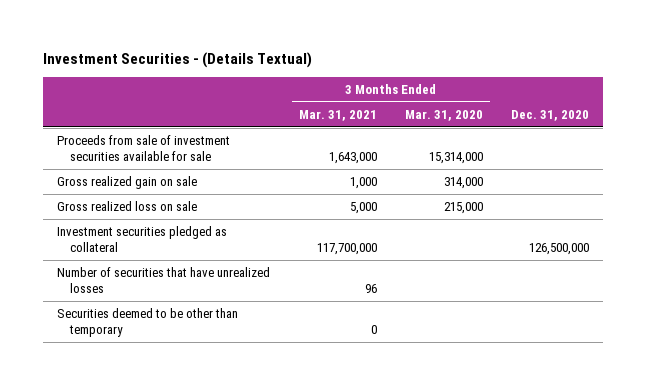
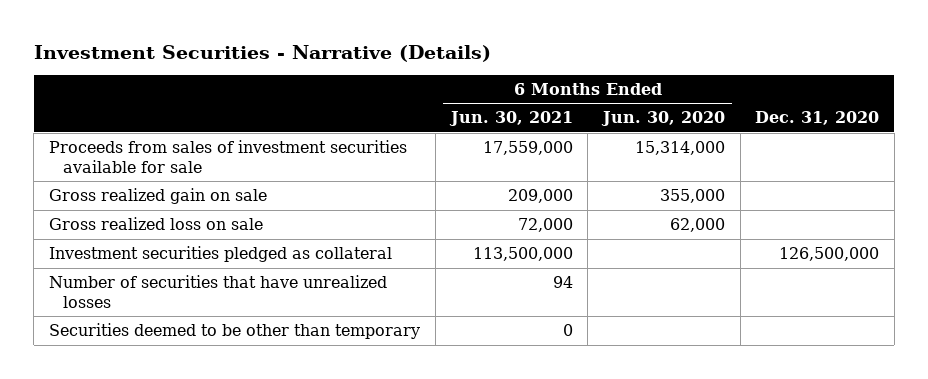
- Investment Securities - (Details Textual)
+ Investment Securities - Narrative (Details)
- | 3 Months Ended Mar. 31, 2021 | 3 Months Ended Mar. 31, 2020 | Dec. 31, 2020
+ | 6 Months Ended Jun. 30, 2021 | 6 Months Ended Jun. 30, 2020 | Dec. 31, 2020
- Proceeds from sale of investment securities available for sale | 1,643,000 | 15,314,000 |
+ Proceeds from sales of investment securities available for sale | 17,559,000 | 15,314,000 |

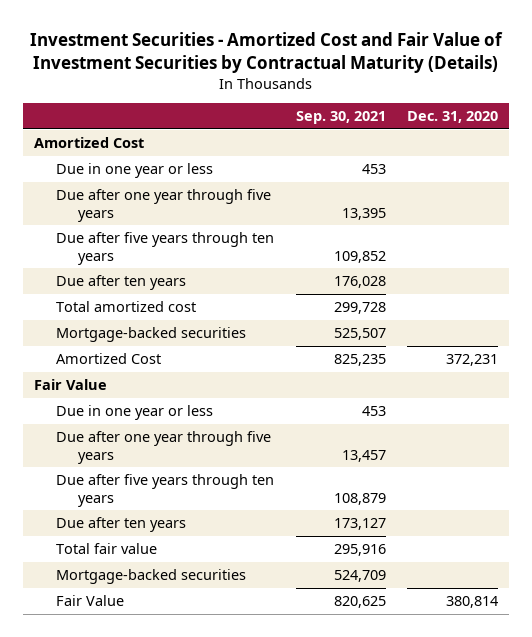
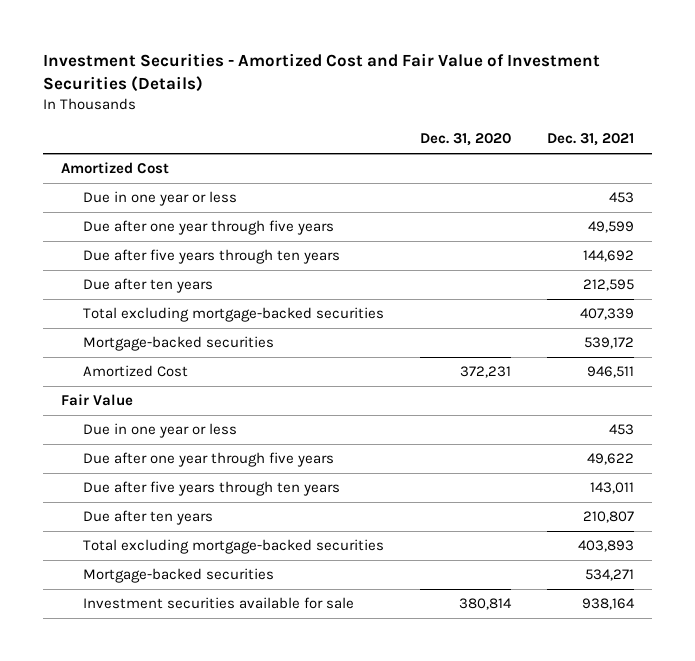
- Investment Securities - Amortized Cost and Fair Value of Investment Securities by Contractual Maturity (Details)
+ Investment Securities - Amortized Cost and Fair Value of Investment Securities (Details)
- | Sep. 30, 2021 | Dec. 31, 2020
+ | Dec. 31, 2020 | Dec. 31, 2021
- Total amortized cost | 299,728 |
+ Total excluding mortgage-backed securities | | 407,339
- Total fair value | 295,916 |
+ Total excluding mortgage-backed securities | | 403,893
- Fair Value | 820,625 | 380,814
+ Investment securities available for sale | 380,814 | 938,164

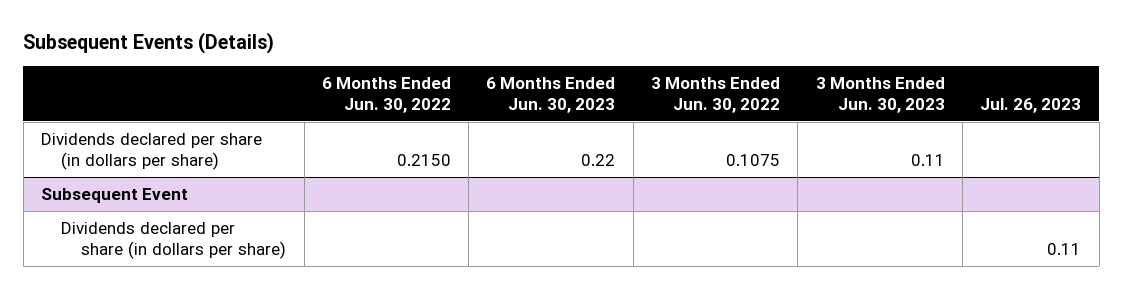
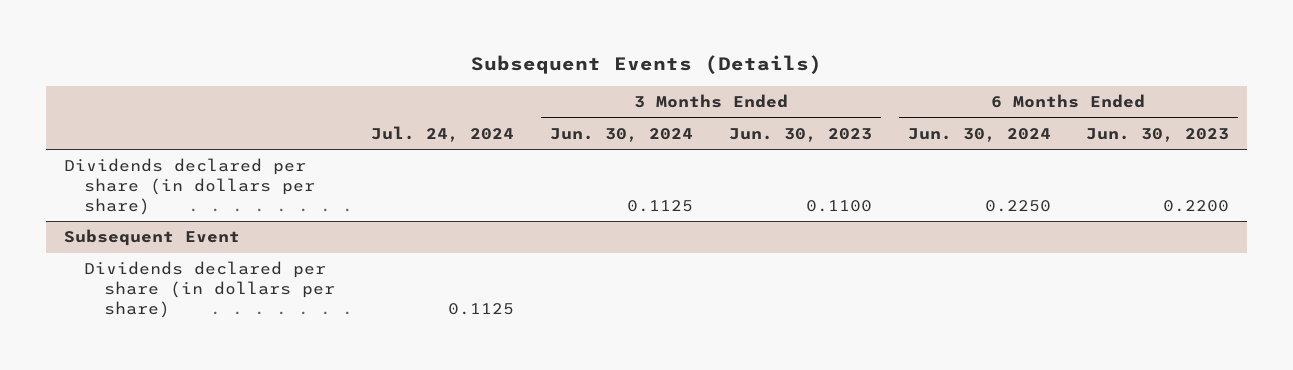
- | 6 Months Ended Jun. 30, 2022 | 6 Months Ended Jun. 30, 2023 | 3 Months Ended Jun. 30, 2022 | 3 Months Ended Jun. 30, 2023 | Jul. 26, 2023
+ | Jul. 24, 2024 | 3 Months Ended Jun. 30, 2024 | 3 Months Ended Jun. 30, 2023 | 6 Months Ended Jun. 30, 2024 | 6 Months Ended Jun. 30, 2023
- Dividends declared per share (in dollars per share) | 0.2150 | 0.22 | 0.1075 | 0.11 |
+ Dividends declared per share (in dollars per share) | | 0.1125 | 0.1100 | 0.2250 | 0.2200

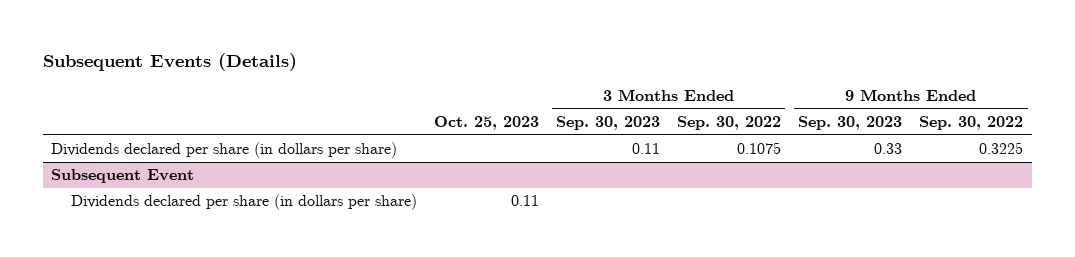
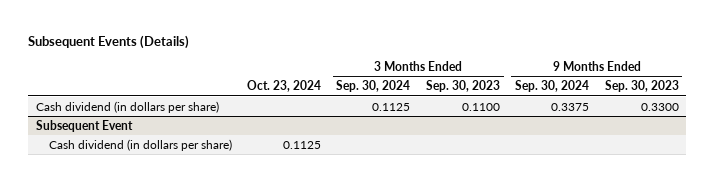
- | Oct. 25, 2023 | 3 Months Ended Sep. 30, 2023 | 3 Months Ended Sep. 30, 2022 | 9 Months Ended Sep. 30, 2023 | 9 Months Ended Sep. 30, 2022
+ | Oct. 23, 2024 | 3 Months Ended Sep. 30, 2024 | 3 Months Ended Sep. 30, 2023 | 9 Months Ended Sep. 30, 2024 | 9 Months Ended Sep. 30, 2023
- Dividends declared per share (in dollars per share) | | 0.11 | 0.1075 | 0.33 | 0.3225
+ Cash dividend (in dollars per share) | | 0.1125 | 0.1100 | 0.3375 | 0.3300
@ Subsequent Event
- Dividends declared per share (in dollars per share) | 0.11 | | | |
+ Cash dividend (in dollars per share) | 0.1125 | | | |

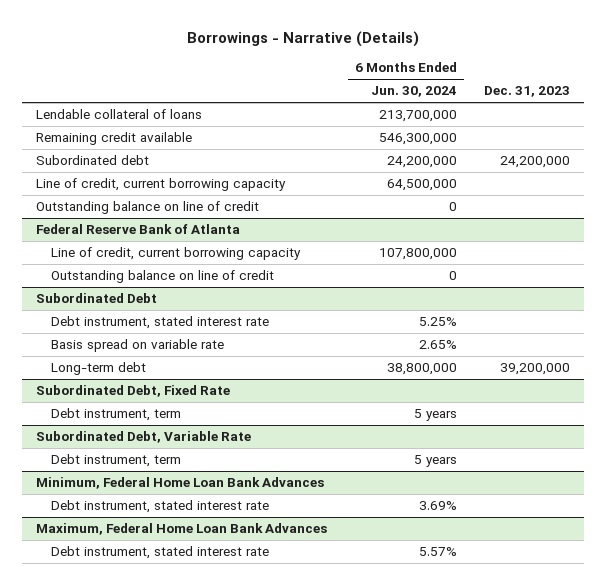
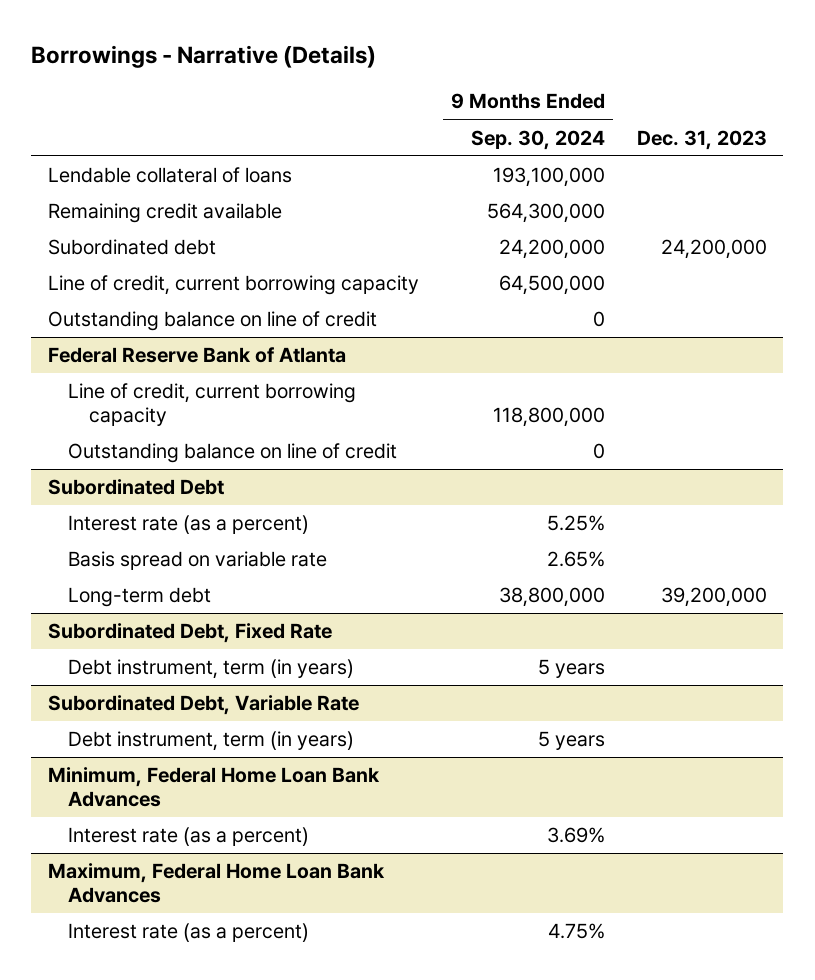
- | 6 Months Ended Jun. 30, 2024 | Dec. 31, 2023
+ | 9 Months Ended Sep. 30, 2024 | Dec. 31, 2023
@ Subordinated Debt
- Debt instrument, stated interest rate | 5.25% |
+ Interest rate (as a percent) | 5.25% |
@ Subordinated Debt, Fixed Rate
- Debt instrument, term | 5 years |
+ Debt instrument, term (in years) | 5 years |
@ Subordinated Debt, Variable Rate
- Debt instrument, term | 5 years |
+ Debt instrument, term (in years) | 5 years |
@ Minimum, Federal Home Loan Bank Advances
- Debt instrument, stated interest rate | 3.69% |
+ Interest rate (as a percent) | 3.69% |
@ Maximum, Federal Home Loan Bank Advances
- Debt instrument, stated interest rate | 5.57% |
+ Interest rate (as a percent) | 4.75% |

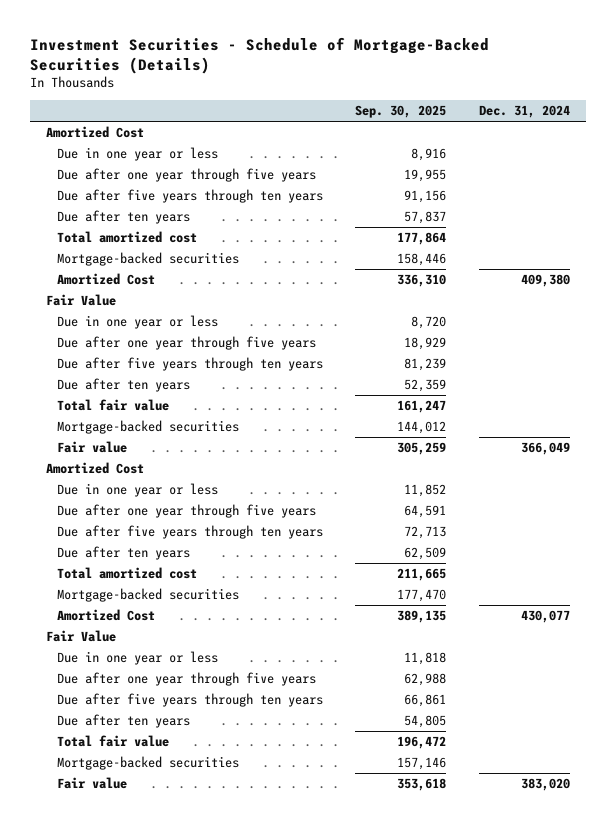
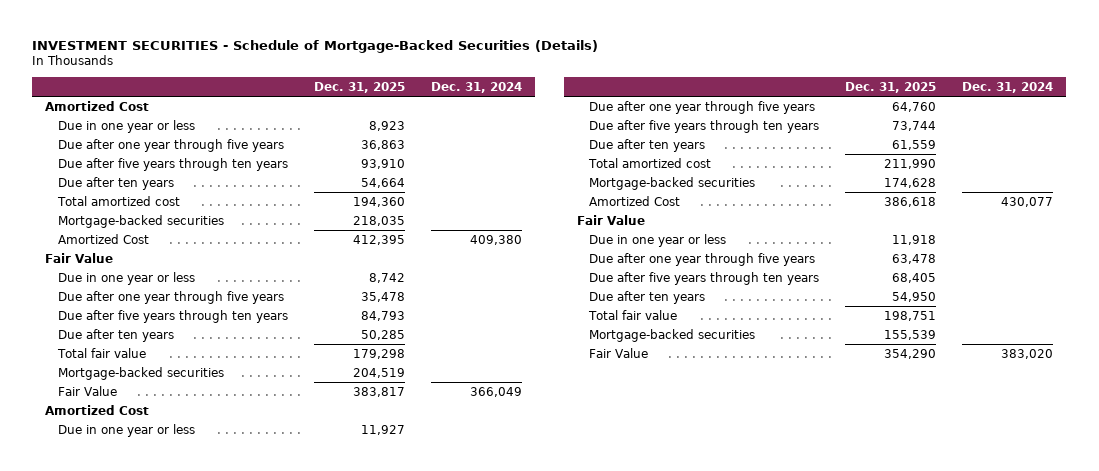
- Investment Securities - Schedule of Mortgage-Backed Securities (Details)
+ INVESTMENT SECURITIES - Schedule of Mortgage-Backed Securities (Details)
- | Sep. 30, 2025 | Dec. 31, 2024
+ | Dec. 31, 2025 | Dec. 31, 2024
- Fair value | 305,259 | 366,049
+ Fair Value | 383,817 | 366,049
- Fair value | 353,618 | 383,020
+ Fair Value | 354,290 | 383,020

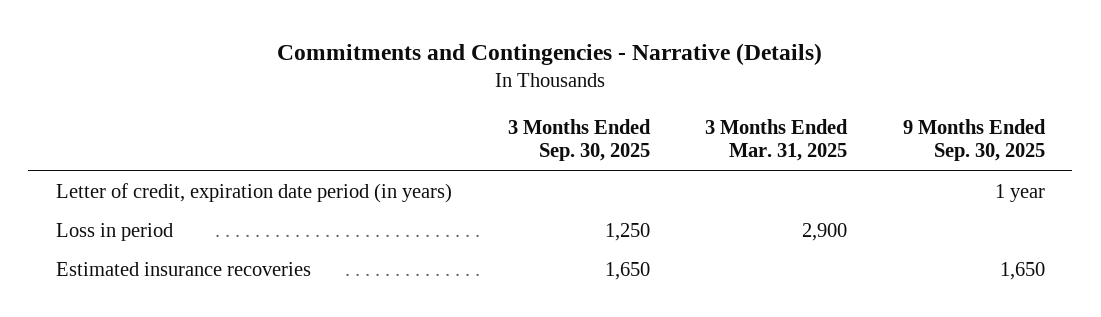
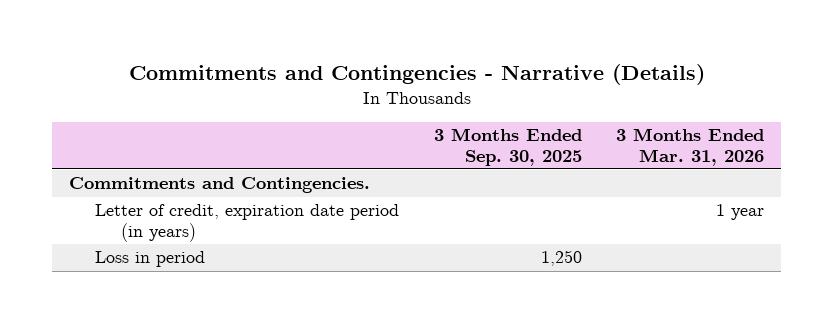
- | 3 Months Ended Sep. 30, 2025 | 3 Months Ended Mar. 31, 2025 | 9 Months Ended Sep. 30, 2025
+ | 3 Months Ended Sep. 30, 2025 | 3 Months Ended Mar. 31, 2026
+ Commitments and Contingencies.
- Estimated insurance recoveries | 1,650 | | 1,650

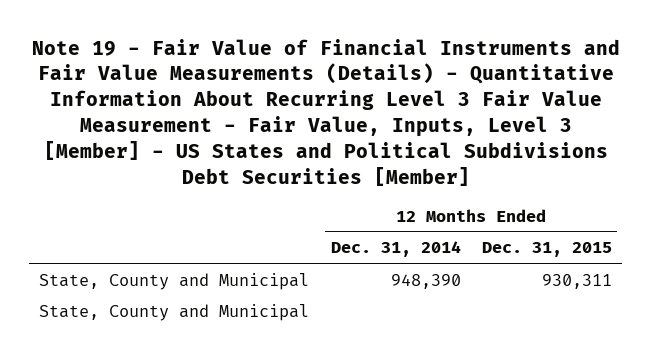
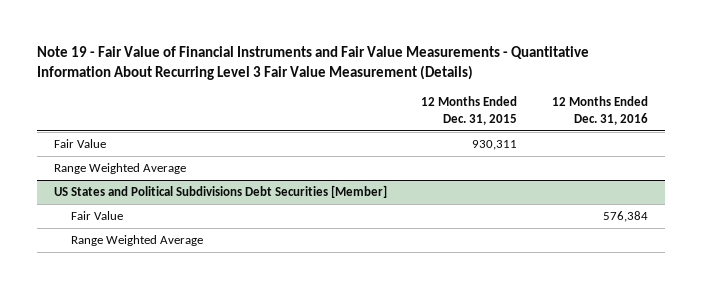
- Note 19 - Fair Value of Financial Instruments and Fair Value Measurements (Details) - Quantitative Information About Recurring Level 3 Fair Value Measurement - Fair Value, Inputs, Level 3 [Member] - US States and Political Subdivisions Debt Securities [Member]
+ Note 19 - Fair Value of Financial Instruments and Fair Value Measurements - Quantitative Information About Recurring Level 3 Fair Value Measurement (Details)
- | 12 Months Ended Dec. 31, 2014 | 12 Months Ended Dec. 31, 2015
+ | 12 Months Ended Dec. 31, 2015 | 12 Months Ended Dec. 31, 2016
- State, County and Municipal | 948,390 | 930,311
- State, County and Municipal
+ Fair Value | 930,311 |
+ Range Weighted Average
+ US States and Political Subdivisions Debt Securities [Member]
+ Fair Value | | 576,384
+ Range Weighted Average

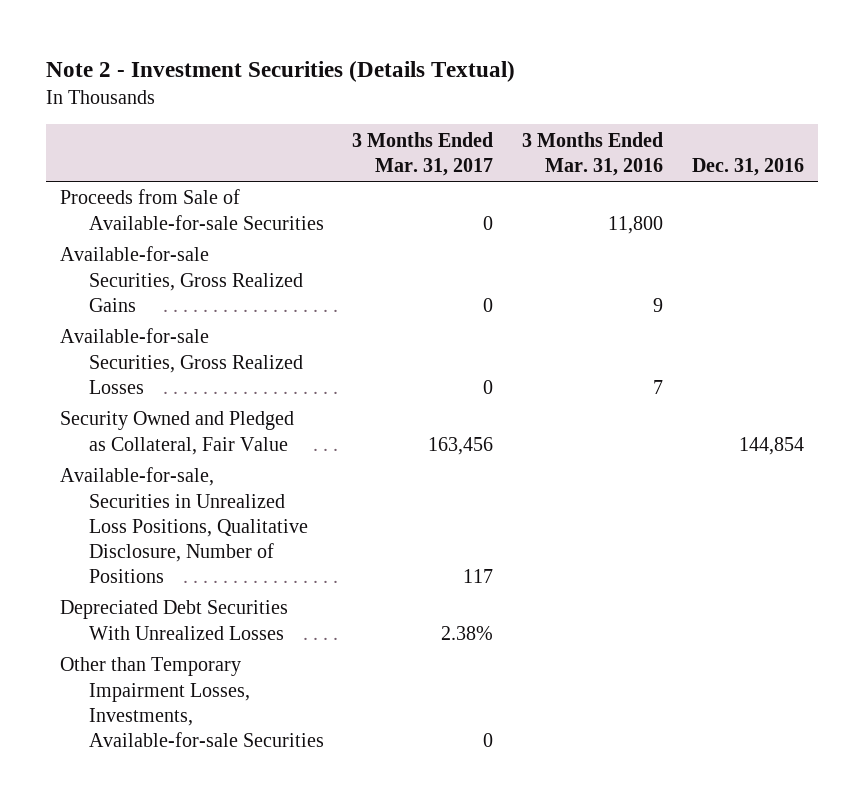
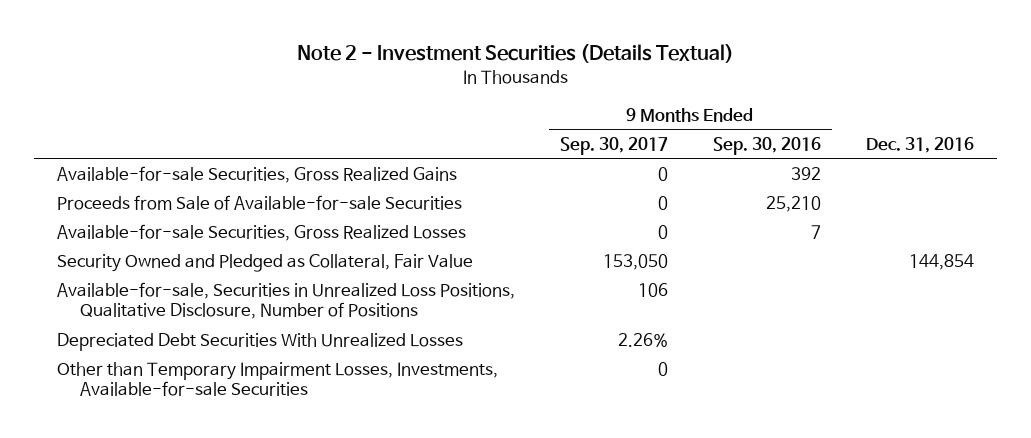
- | 3 Months Ended Mar. 31, 2017 | 3 Months Ended Mar. 31, 2016 | Dec. 31, 2016
+ | 9 Months Ended Sep. 30, 2017 | 9 Months Ended Sep. 30, 2016 | Dec. 31, 2016
moved down: Proceeds from Sale of Available-for-sale Securities | 0 | 25,210 |

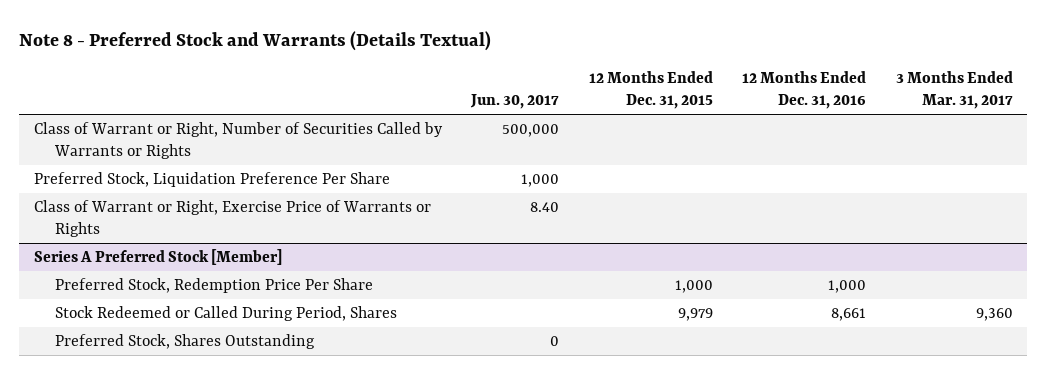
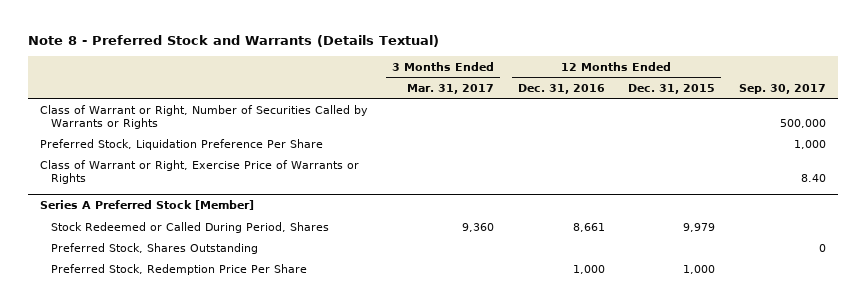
- | Jun. 30, 2017 | 12 Months Ended Dec. 31, 2015 | 12 Months Ended Dec. 31, 2016 | 3 Months Ended Mar. 31, 2017
+ | 3 Months Ended Mar. 31, 2017 | 12 Months Ended Dec. 31, 2016 | 12 Months Ended Dec. 31, 2015 | Sep. 30, 2017
@ Series A Preferred Stock [Member]
moved down: Preferred Stock, Redemption Price Per Share | | 1,000 | 1,000 |

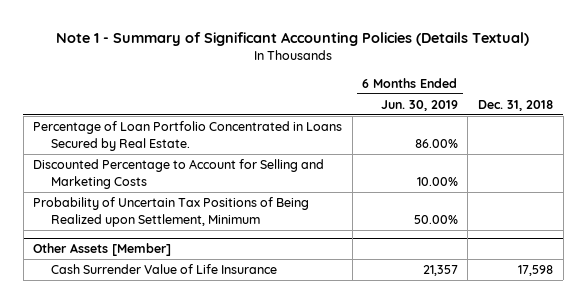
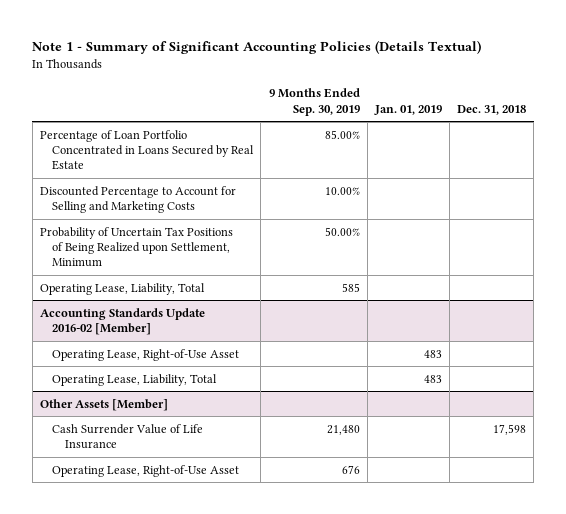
- | 6 Months Ended Jun. 30, 2019 | Dec. 31, 2018
+ | 9 Months Ended Sep. 30, 2019 | Jan. 01, 2019 | Dec. 31, 2018
- Percentage of Loan Portfolio Concentrated in Loans Secured by Real Estate. | 86.00% |
+ Percentage of Loan Portfolio Concentrated in Loans Secured by Real Estate | 85.00% | |
+ Operating Lease, Liability, Total | 585 | |
+ Accounting Standards Update 2016-02 [Member]
+ Operating Lease, Right-of-Use Asset | | 483 |
+ Operating Lease, Liability, Total | | 483 |
@ Other Assets [Member]
+ Operating Lease, Right-of-Use Asset | 676 | |

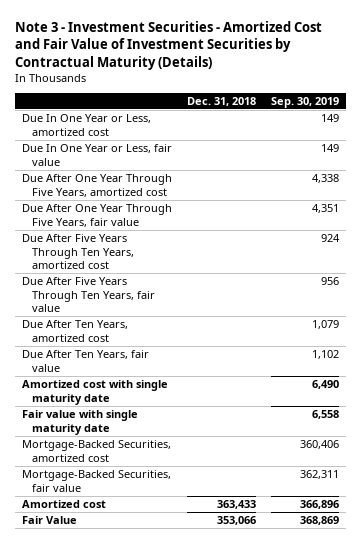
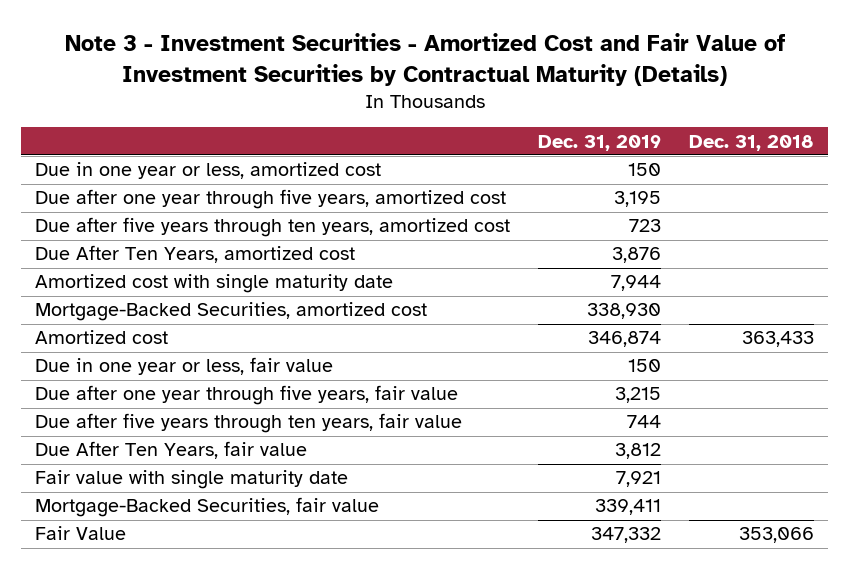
- | Dec. 31, 2018 | Sep. 30, 2019
+ | Dec. 31, 2019 | Dec. 31, 2018
- Due In One Year or Less, amortized cost | | 149
- Due In One Year or Less, fair value | | 149
- Due After One Year Through Five Years, amortized cost | | 4,338
- Due After One Year Through Five Years, fair value | | 4,351
- Due After Five Years Through Ten Years, amortized cost | | 924
- Due After Five Years Through Ten Years, fair value | | 956
+ Due in one year or less, amortized cost | 150 |
+ Due after one year through five years, amortized cost | 3,195 |
+ Due after five years through ten years, amortized cost | 723 |
+ Due in one year or less, fair value | 150 |
+ Due after one year through five years, fair value | 3,215 |
+ Due after five years through ten years, fair value | 744 |
moved down: Due After Ten Years, fair value | 3,812 |
moved down: Fair value with single maturity date | 7,921 |
moved down: Mortgage-Backed Securities, fair value | 339,411 |

